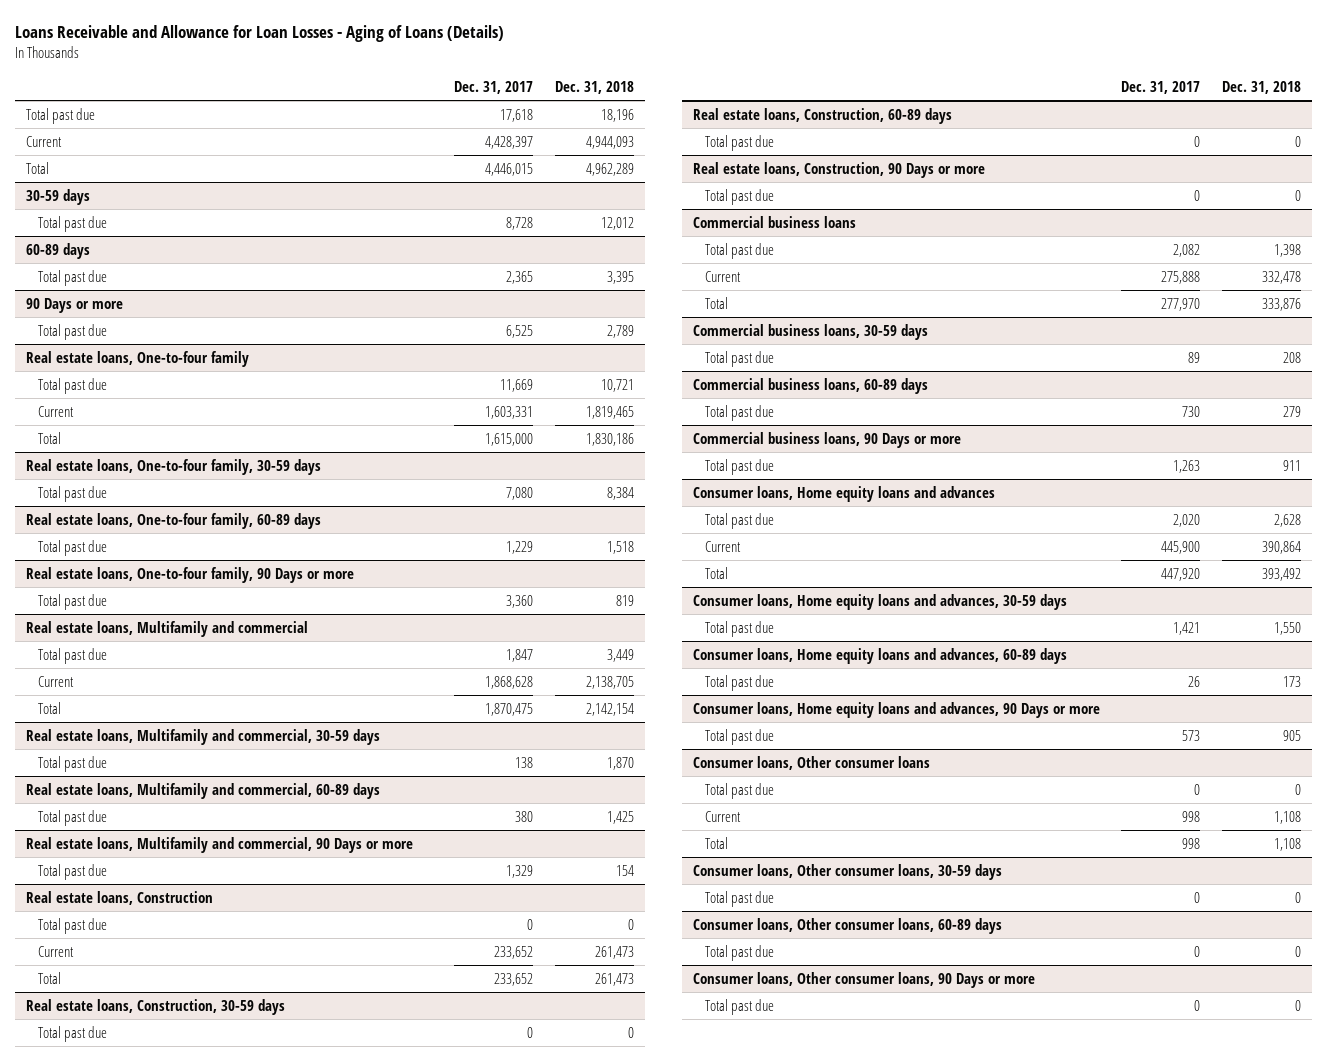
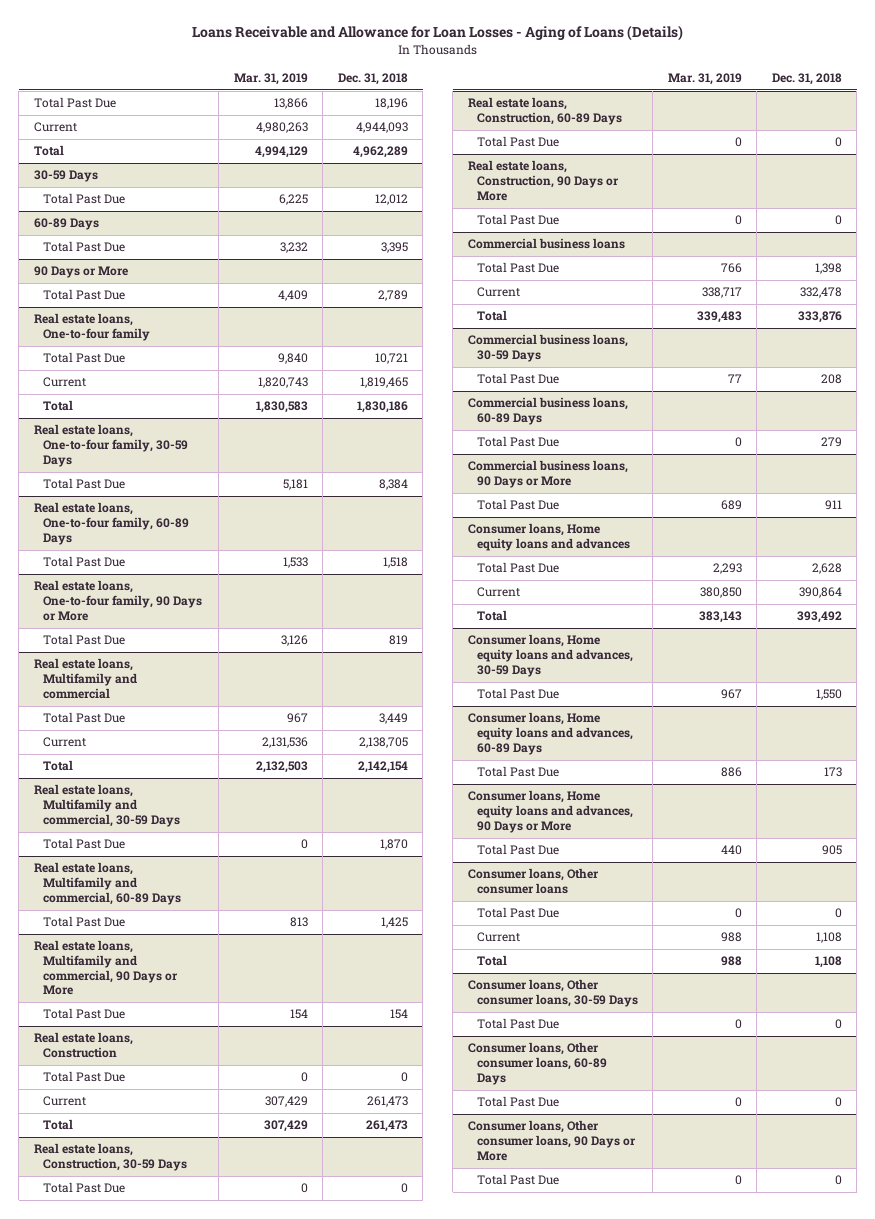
- | Dec. 31, 2017 | Dec. 31, 2018
+ | Mar. 31, 2019 | Dec. 31, 2018
- Total past due | 17,618 | 18,196
+ Total Past Due | 13,866 | 18,196
- 30-59 days
- Total past due | 8,728 | 12,012
- 60-89 days
- Total past due | 2,365 | 3,395
- 90 Days or more
- Total past due | 6,525 | 2,789
+ 30-59 Days
+ Total Past Due | 6,225 | 12,012
+ 60-89 Days
+ Total Past Due | 3,232 | 3,395
+ 90 Days or More
+ Total Past Due | 4,409 | 2,789
@ Real estate loans, One-to-four family
- Total past due | 11,669 | 10,721
+ Total Past Due | 9,840 | 10,721
- Real estate loans, One-to-four family, 30-59 days
- Total past due | 7,080 | 8,384
- Real estate loans, One-to-four family, 60-89 days
- Total past due | 1,229 | 1,518
- Real estate loans, One-to-four family, 90 Days or more
- Total past due | 3,360 | 819
+ Real estate loans, One-to-four family, 30-59 Days
+ Total Past Due | 5,181 | 8,384
+ Real estate loans, One-to-four family, 60-89 Days
+ Total Past Due | 1,533 | 1,518
+ Real estate loans, One-to-four family, 90 Days or More
+ Total Past Due | 3,126 | 819
@ Real estate loans, Multifamily and commercial
- Total past due | 1,847 | 3,449
+ Total Past Due | 967 | 3,449
- Real estate loans, Multifamily and commercial, 30-59 days
- Total past due | 138 | 1,870
- Real estate loans, Multifamily and commercial, 60-89 days
- Total past due | 380 | 1,425
- Real estate loans, Multifamily and commercial, 90 Days or more
- Total past due | 1,329 | 154
+ Real estate loans, Multifamily and commercial, 30-59 Days
+ Total Past Due | 0 | 1,870
+ Real estate loans, Multifamily and commercial, 60-89 Days
+ Total Past Due | 813 | 1,425
+ Real estate loans, Multifamily and commercial, 90 Days or More
+ Total Past Due | 154 | 154
@ Real estate loans, Construction
- Total past due | 0 | 0
+ Total Past Due | 0 | 0
- Real estate loans, Construction, 30-59 days
- Total past due | 0 | 0
- Real estate loans, Construction, 60-89 days
- Total past due | 0 | 0
- Real estate loans, Construction, 90 Days or more
- Total past due | 0 | 0
+ Real estate loans, Construction, 30-59 Days
+ Total Past Due | 0 | 0
+ Real estate loans, Construction, 60-89 Days
+ Total Past Due | 0 | 0
+ Real estate loans, Construction, 90 Days or More
+ Total Past Due | 0 | 0
@ Commercial business loans
- Total past due | 2,082 | 1,398
+ Total Past Due | 766 | 1,398
- Commercial business loans, 30-59 days
- Total past due | 89 | 208
- Commercial business loans, 60-89 days
- Total past due | 730 | 279
- Commercial business loans, 90 Days or more
- Total past due | 1,263 | 911
+ Commercial business loans, 30-59 Days
+ Total Past Due | 77 | 208
+ Commercial business loans, 60-89 Days
+ Total Past Due | 0 | 279
+ Commercial business loans, 90 Days or More
+ Total Past Due | 689 | 911
@ Consumer loans, Home equity loans and advances
- Total past due | 2,020 | 2,628
+ Total Past Due | 2,293 | 2,628
- Consumer loans, Home equity loans and advances, 30-59 days
- Total past due | 1,421 | 1,550
- Consumer loans, Home equity loans and advances, 60-89 days
- Total past due | 26 | 173
- Consumer loans, Home equity loans and advances, 90 Days or more
- Total past due | 573 | 905
+ Consumer loans, Home equity loans and advances, 30-59 Days
+ Total Past Due | 967 | 1,550
+ Consumer loans, Home equity loans and advances, 60-89 Days
+ Total Past Due | 886 | 173
+ Consumer loans, Home equity loans and advances, 90 Days or More
+ Total Past Due | 440 | 905
@ Consumer loans, Other consumer loans
- Total past due | 0 | 0
+ Total Past Due | 0 | 0
- Consumer loans, Other consumer loans, 30-59 days
- Total past due | 0 | 0
- Consumer loans, Other consumer loans, 60-89 days
- Total past due | 0 | 0
- Consumer loans, Other consumer loans, 90 Days or more
- Total past due | 0 | 0
+ Consumer loans, Other consumer loans, 30-59 Days
+ Total Past Due | 0 | 0
+ Consumer loans, Other consumer loans, 60-89 Days
+ Total Past Due | 0 | 0
+ Consumer loans, Other consumer loans, 90 Days or More
+ Total Past Due | 0 | 0

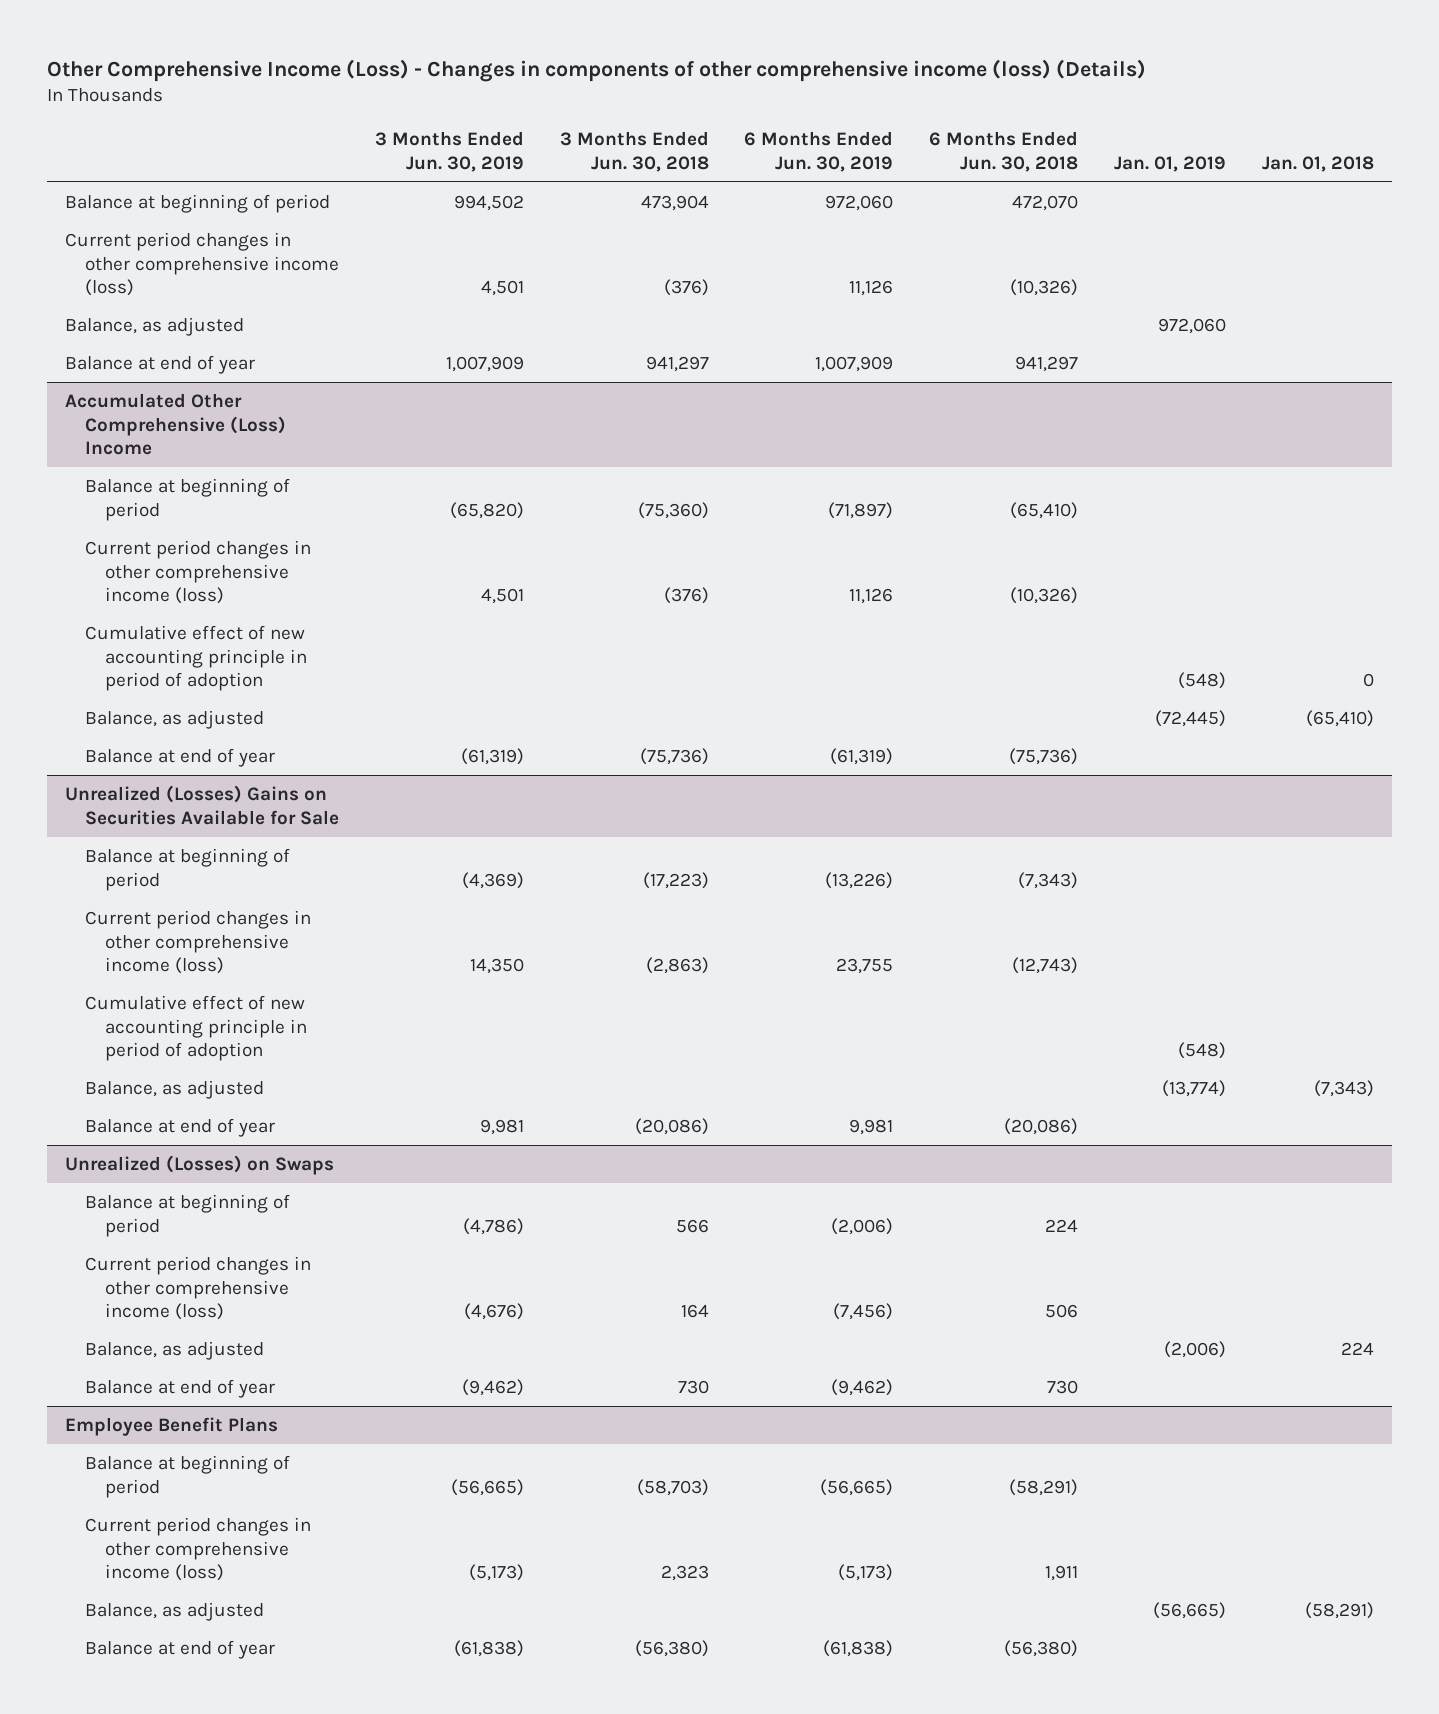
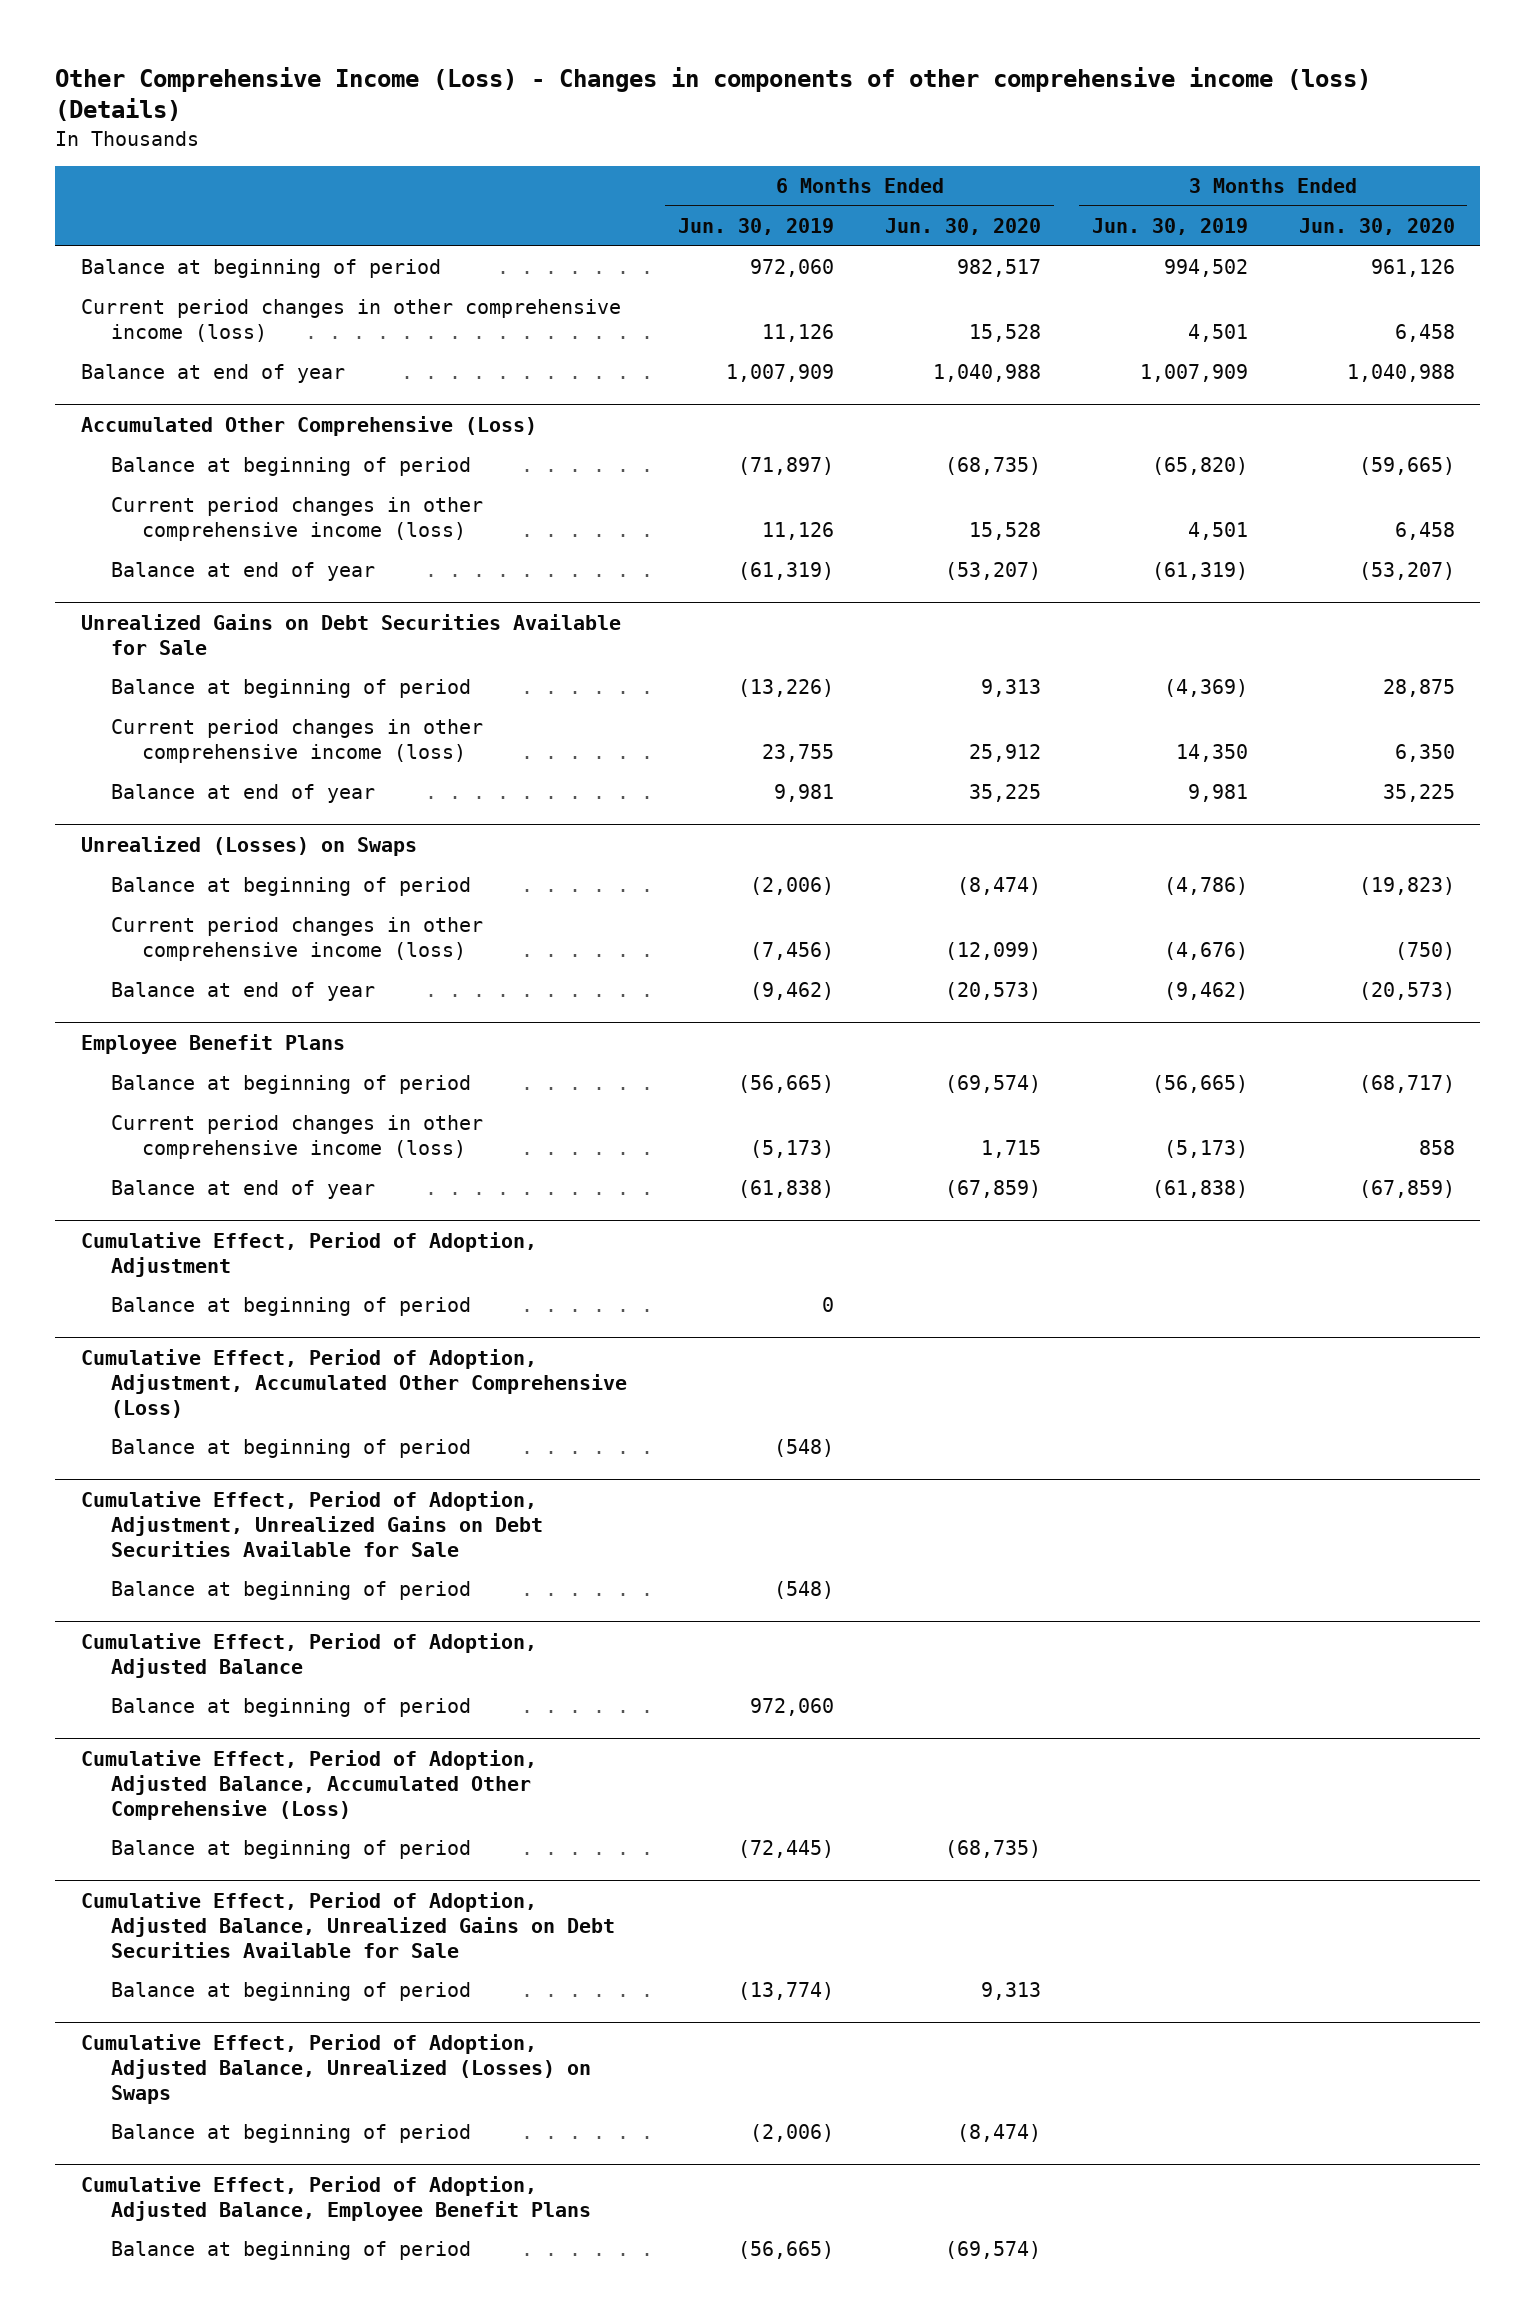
- | 3 Months Ended Jun. 30, 2019 | 3 Months Ended Jun. 30, 2018 | 6 Months Ended Jun. 30, 2019 | 6 Months Ended Jun. 30, 2018 | Jan. 01, 2019 | Jan. 01, 2018
+ | 6 Months Ended Jun. 30, 2019 | 6 Months Ended Jun. 30, 2020 | 3 Months Ended Jun. 30, 2019 | 3 Months Ended Jun. 30, 2020
- Balance, as adjusted | | | | | 972,060 |
- Accumulated Other Comprehensive (Loss) Income
+ Accumulated Other Comprehensive (Loss)
- Cumulative effect of new accounting principle in period of adoption | | | | | (548) | 0
- Balance, as adjusted | | | | | (72,445) | (65,410)
- Unrealized (Losses) Gains on Securities Available for Sale
+ Unrealized Gains on Debt Securities Available for Sale
- Cumulative effect of new accounting principle in period of adoption | | | | | (548) |
- Balance, as adjusted | | | | | (13,774) | (7,343)
@ Unrealized (Losses) on Swaps
- Balance, as adjusted | | | | | (2,006) | 224
@ Employee Benefit Plans
- Balance, as adjusted | | | | | (56,665) | (58,291)
+ Cumulative Effect, Period of Adoption, Adjustment
+ Balance at beginning of period | 0 | | |
+ Cumulative Effect, Period of Adoption, Adjustment, Accumulated Other Comprehensive (Loss)
+ Balance at beginning of period | (548) | | |
+ Cumulative Effect, Period of Adoption, Adjustment, Unrealized Gains on Debt Securities Available for Sale
+ Balance at beginning of period | (548) | | |
+ Cumulative Effect, Period of Adoption, Adjusted Balance
+ Balance at beginning of period | 972,060 | | |
+ Cumulative Effect, Period of Adoption, Adjusted Balance, Accumulated Other Comprehensive (Loss)
+ Balance at beginning of period | (72,445) | (68,735) | |
+ Cumulative Effect, Period of Adoption, Adjusted Balance, Unrealized Gains on Debt Securities Available for Sale
+ Balance at beginning of period | (13,774) | 9,313 | |
+ Cumulative Effect, Period of Adoption, Adjusted Balance, Unrealized (Losses) on Swaps
+ Balance at beginning of period | (2,006) | (8,474) | |
+ Cumulative Effect, Period of Adoption, Adjusted Balance, Employee Benefit Plans
+ Balance at beginning of period | (56,665) | (69,574) | |

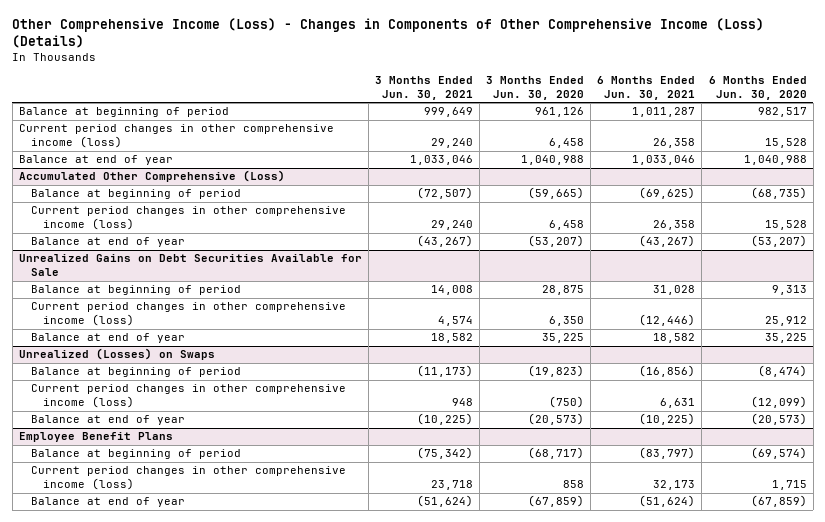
- Other Comprehensive Income (Loss) - Changes in components of other comprehensive income (loss) (Details)
+ Other Comprehensive Income (Loss) - Changes in Components of Other Comprehensive Income (Loss) (Details)
- | 6 Months Ended Jun. 30, 2019 | 6 Months Ended Jun. 30, 2020 | 3 Months Ended Jun. 30, 2019 | 3 Months Ended Jun. 30, 2020
+ | 3 Months Ended Jun. 30, 2021 | 3 Months Ended Jun. 30, 2020 | 6 Months Ended Jun. 30, 2021 | 6 Months Ended Jun. 30, 2020
- Cumulative Effect, Period of Adoption, Adjustment
- Balance at beginning of period | 0 | | |
- Cumulative Effect, Period of Adoption, Adjustment, Accumulated Other Comprehensive (Loss)
- Balance at beginning of period | (548) | | |
- Cumulative Effect, Period of Adoption, Adjustment, Unrealized Gains on Debt Securities Available for Sale
- Balance at beginning of period | (548) | | |
- Cumulative Effect, Period of Adoption, Adjusted Balance
- Balance at beginning of period | 972,060 | | |
- Cumulative Effect, Period of Adoption, Adjusted Balance, Accumulated Other Comprehensive (Loss)
- Balance at beginning of period | (72,445) | (68,735) | |
- Cumulative Effect, Period of Adoption, Adjusted Balance, Unrealized Gains on Debt Securities Available for Sale
- Balance at beginning of period | (13,774) | 9,313 | |
- Cumulative Effect, Period of Adoption, Adjusted Balance, Unrealized (Losses) on Swaps
- Balance at beginning of period | (2,006) | (8,474) | |
- Cumulative Effect, Period of Adoption, Adjusted Balance, Employee Benefit Plans
- Balance at beginning of period | (56,665) | (69,574) | |

